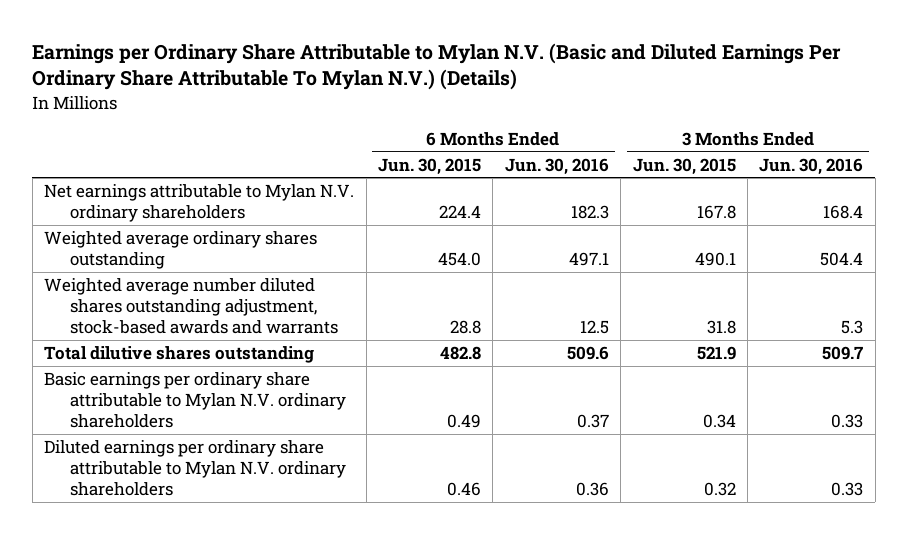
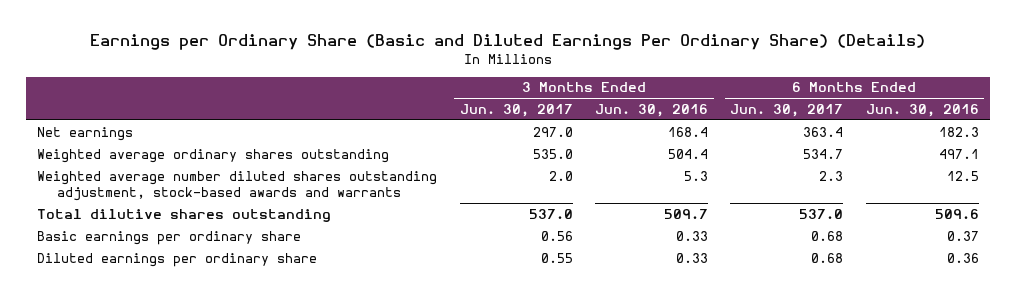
- Earnings per Ordinary Share Attributable to Mylan N.V. (Basic and Diluted Earnings Per Ordinary Share Attributable To Mylan N.V.) (Details)
+ Earnings per Ordinary Share (Basic and Diluted Earnings Per Ordinary Share) (Details)
- | 6 Months Ended Jun. 30, 2015 | 6 Months Ended Jun. 30, 2016 | 3 Months Ended Jun. 30, 2015 | 3 Months Ended Jun. 30, 2016
+ | 3 Months Ended Jun. 30, 2017 | 3 Months Ended Jun. 30, 2016 | 6 Months Ended Jun. 30, 2017 | 6 Months Ended Jun. 30, 2016
- Net earnings attributable to Mylan N.V. ordinary shareholders | 224.4 | 182.3 | 167.8 | 168.4
+ Net earnings | 297.0 | 168.4 | 363.4 | 182.3
- Basic earnings per ordinary share attributable to Mylan N.V. ordinary shareholders | 0.49 | 0.37 | 0.34 | 0.33
- Diluted earnings per ordinary share attributable to Mylan N.V. ordinary shareholders | 0.46 | 0.36 | 0.32 | 0.33
+ Basic earnings per ordinary share | 0.56 | 0.33 | 0.68 | 0.37
+ Diluted earnings per ordinary share | 0.55 | 0.33 | 0.68 | 0.36

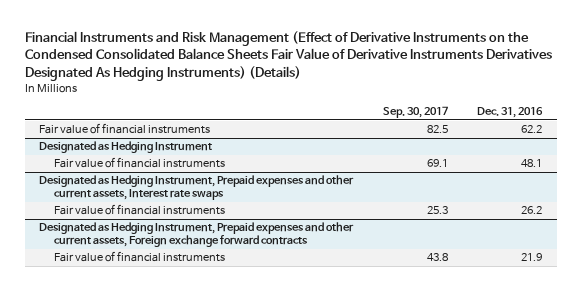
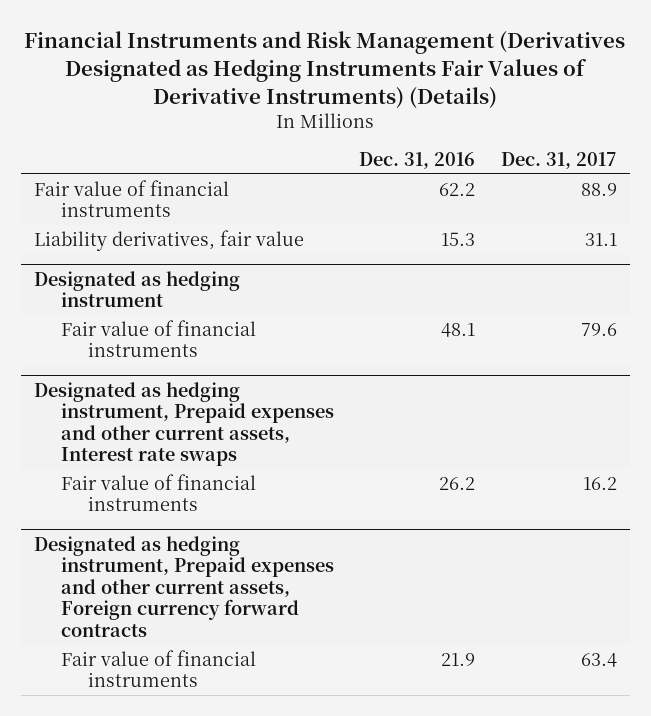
- Financial Instruments and Risk Management (Effect of Derivative Instruments on the Condensed Consolidated Balance Sheets Fair Value of Derivative Instruments Derivatives Designated As Hedging Instruments) (Details)
+ Financial Instruments and Risk Management (Derivatives Designated as Hedging Instruments Fair Values of Derivative Instruments) (Details)
- | Sep. 30, 2017 | Dec. 31, 2016
+ | Dec. 31, 2016 | Dec. 31, 2017
- Designated as Hedging Instrument
+ Liability derivatives, fair value | 15.3 | 31.1
+ Designated as hedging instrument
- Designated as Hedging Instrument, Prepaid expenses and other current assets, Interest rate swaps
+ Designated as hedging instrument, Prepaid expenses and other current assets, Interest rate swaps
- Designated as Hedging Instrument, Prepaid expenses and other current assets, Foreign exchange forward contracts
+ Designated as hedging instrument, Prepaid expenses and other current assets, Foreign currency forward contracts

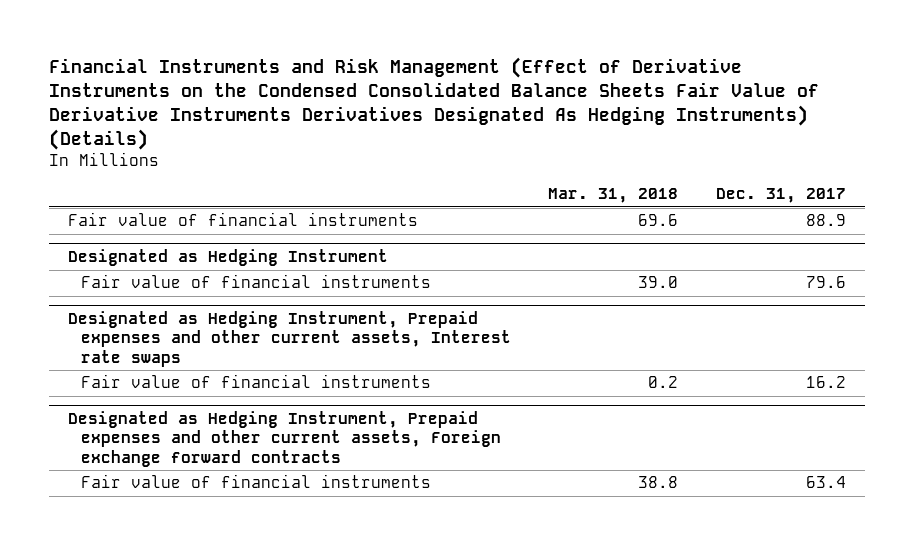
- Financial Instruments and Risk Management (Derivatives Designated as Hedging Instruments Fair Values of Derivative Instruments) (Details)
+ Financial Instruments and Risk Management (Effect of Derivative Instruments on the Condensed Consolidated Balance Sheets Fair Value of Derivative Instruments Derivatives Designated As Hedging Instruments) (Details)
- | Dec. 31, 2016 | Dec. 31, 2017
+ | Mar. 31, 2018 | Dec. 31, 2017
- Liability derivatives, fair value | 15.3 | 31.1
- Designated as hedging instrument
+ Designated as Hedging Instrument
- Designated as hedging instrument, Prepaid expenses and other current assets, Interest rate swaps
+ Designated as Hedging Instrument, Prepaid expenses and other current assets, Interest rate swaps
- Designated as hedging instrument, Prepaid expenses and other current assets, Foreign currency forward contracts
+ Designated as Hedging Instrument, Prepaid expenses and other current assets, Foreign exchange forward contracts

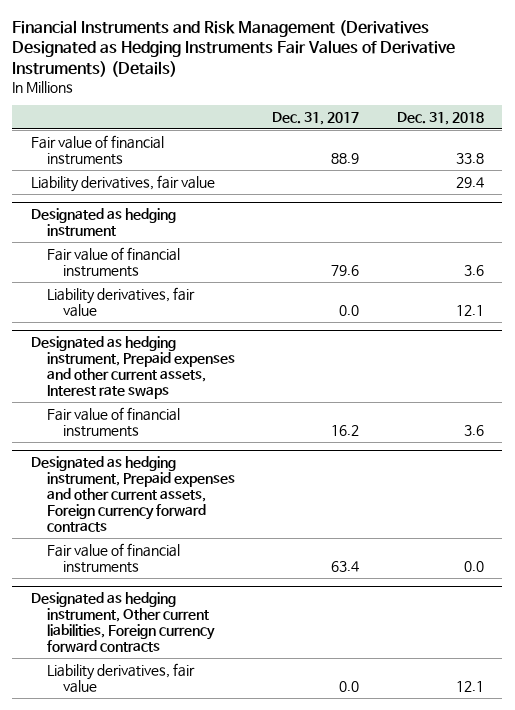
- Financial Instruments and Risk Management (Effect of Derivative Instruments on the Condensed Consolidated Balance Sheets Fair Value of Derivative Instruments Derivatives Designated As Hedging Instruments) (Details)
+ Financial Instruments and Risk Management (Derivatives Designated as Hedging Instruments Fair Values of Derivative Instruments) (Details)
- | Mar. 31, 2018 | Dec. 31, 2017
+ | Dec. 31, 2017 | Dec. 31, 2018
- Designated as Hedging Instrument
+ Liability derivatives, fair value | | 29.4
+ Designated as hedging instrument
- Designated as Hedging Instrument, Prepaid expenses and other current assets, Interest rate swaps
+ Liability derivatives, fair value | 0.0 | 12.1
+ Designated as hedging instrument, Prepaid expenses and other current assets, Interest rate swaps
- Designated as Hedging Instrument, Prepaid expenses and other current assets, Foreign exchange forward contracts
+ Designated as hedging instrument, Prepaid expenses and other current assets, Foreign currency forward contracts
+ Designated as hedging instrument, Other current liabilities, Foreign currency forward contracts
+ Liability derivatives, fair value | 0.0 | 12.1

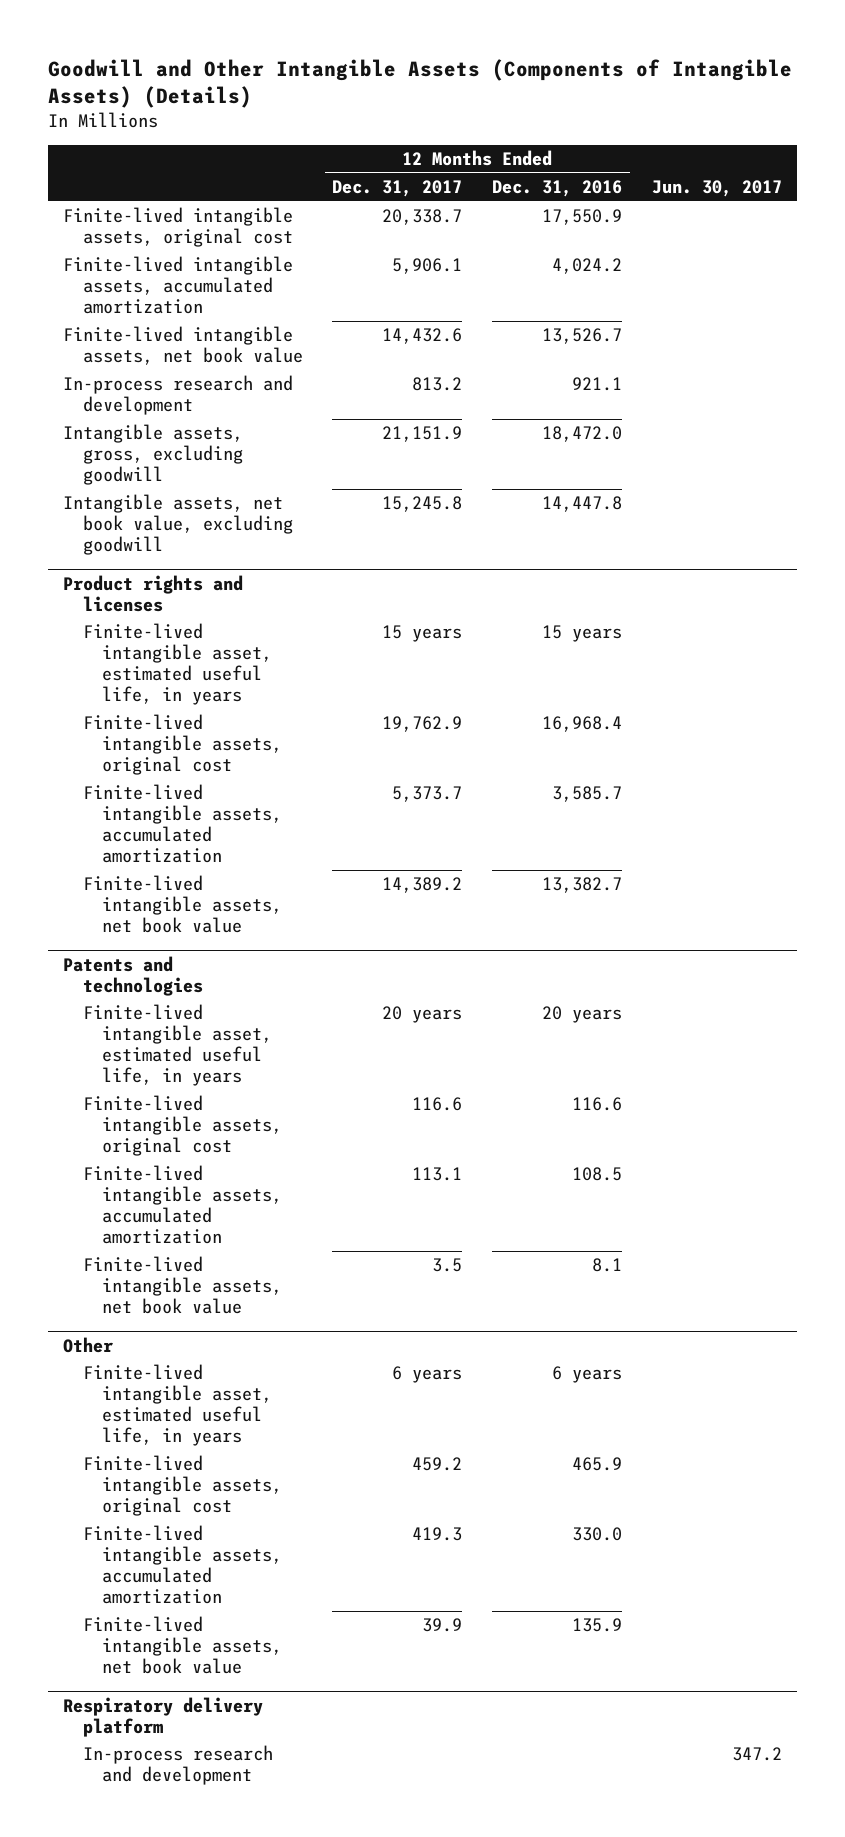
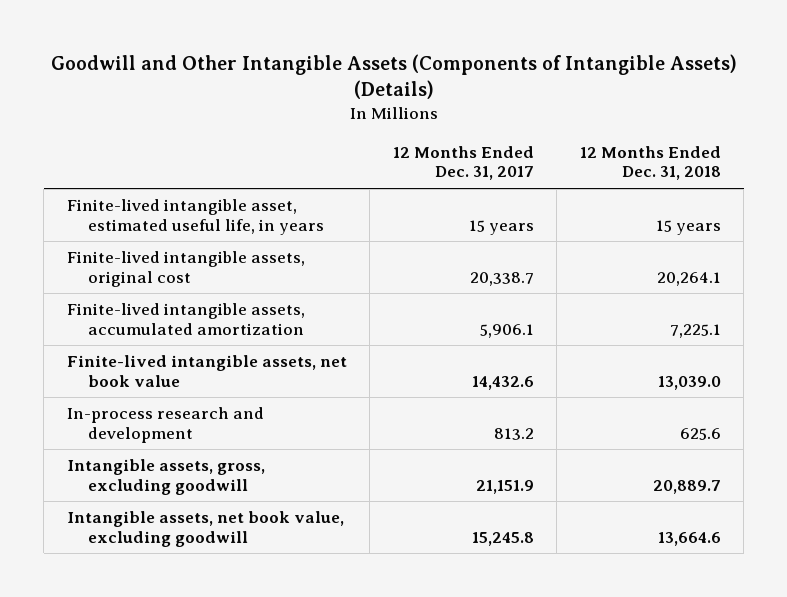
- | 12 Months Ended Dec. 31, 2017 | 12 Months Ended Dec. 31, 2016 | Jun. 30, 2017
+ | 12 Months Ended Dec. 31, 2017 | 12 Months Ended Dec. 31, 2018
+ Finite-lived intangible asset, estimated useful life, in years | 15 years | 15 years
- Product rights and licenses
- Finite-lived intangible asset, estimated useful life, in years | 15 years | 15 years |
- Finite-lived intangible assets, original cost | 19,762.9 | 16,968.4 |
- Finite-lived intangible assets, accumulated amortization | 5,373.7 | 3,585.7 |
- Finite-lived intangible assets, net book value | 14,389.2 | 13,382.7 |
- Patents and technologies
- Finite-lived intangible asset, estimated useful life, in years | 20 years | 20 years |
- Finite-lived intangible assets, original cost | 116.6 | 116.6 |
- Finite-lived intangible assets, accumulated amortization | 113.1 | 108.5 |
- Finite-lived intangible assets, net book value | 3.5 | 8.1 |
- Other
- Finite-lived intangible asset, estimated useful life, in years | 6 years | 6 years |
- Finite-lived intangible assets, original cost | 459.2 | 465.9 |
- Finite-lived intangible assets, accumulated amortization | 419.3 | 330.0 |
- Finite-lived intangible assets, net book value | 39.9 | 135.9 |
- Respiratory delivery platform
- In-process research and development | | | 347.2

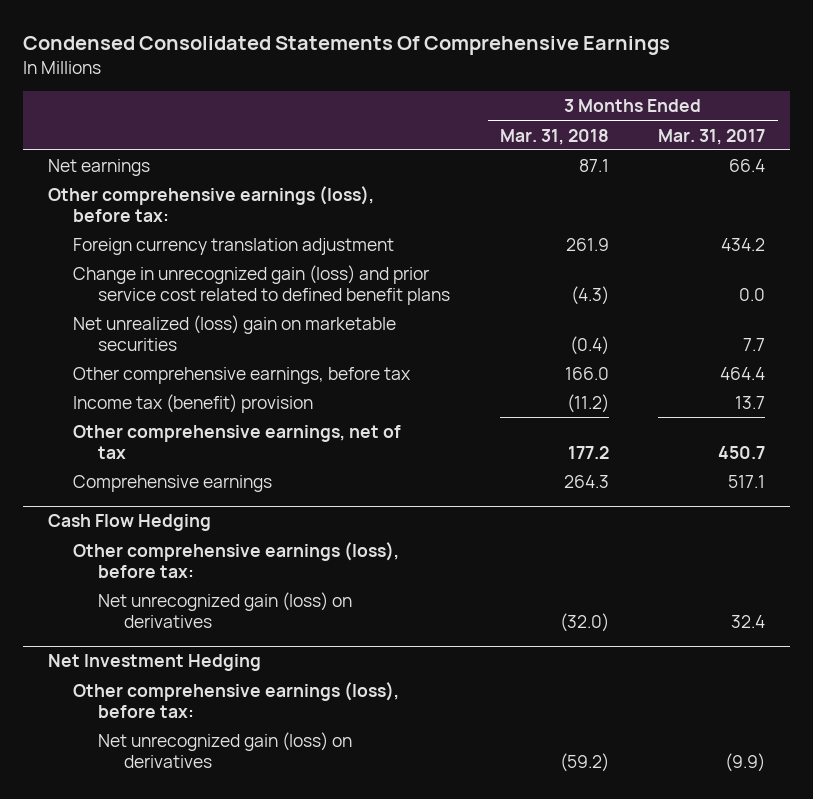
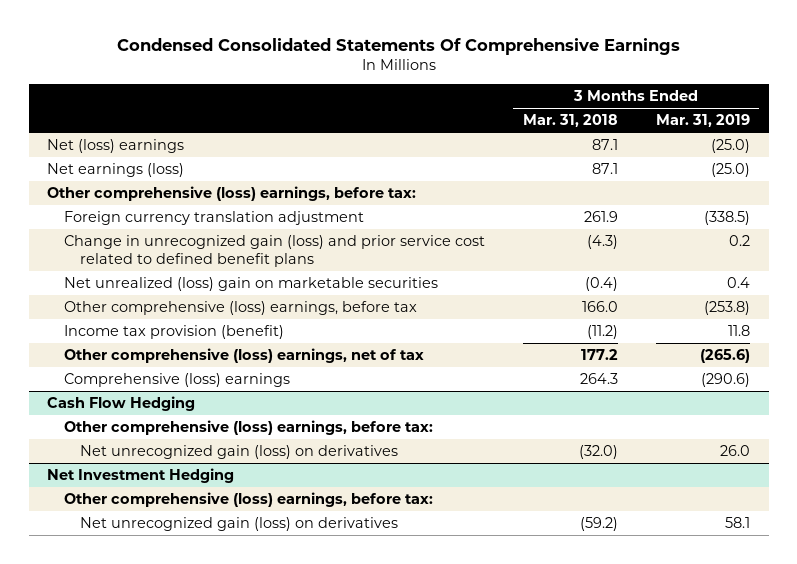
- | 3 Months Ended Mar. 31, 2018 | 3 Months Ended Mar. 31, 2017
+ | 3 Months Ended Mar. 31, 2018 | 3 Months Ended Mar. 31, 2019
- Net earnings | 87.1 | 66.4
- Other comprehensive earnings (loss), before tax:
+ Net (loss) earnings | 87.1 | (25.0)
+ Net earnings (loss) | 87.1 | (25.0)
+ Other comprehensive (loss) earnings, before tax:
- Other comprehensive earnings, before tax | 166.0 | 464.4
- Income tax (benefit) provision | (11.2) | 13.7
- Other comprehensive earnings, net of tax | 177.2 | 450.7
- Comprehensive earnings | 264.3 | 517.1
+ Other comprehensive (loss) earnings, before tax | 166.0 | (253.8)
+ Income tax provision (benefit) | (11.2) | 11.8
+ Other comprehensive (loss) earnings, net of tax | 177.2 | (265.6)
+ Comprehensive (loss) earnings | 264.3 | (290.6)
@ Cash Flow Hedging
- Other comprehensive earnings (loss), before tax:
+ Other comprehensive (loss) earnings, before tax:
@ Net Investment Hedging
- Other comprehensive earnings (loss), before tax:
+ Other comprehensive (loss) earnings, before tax:

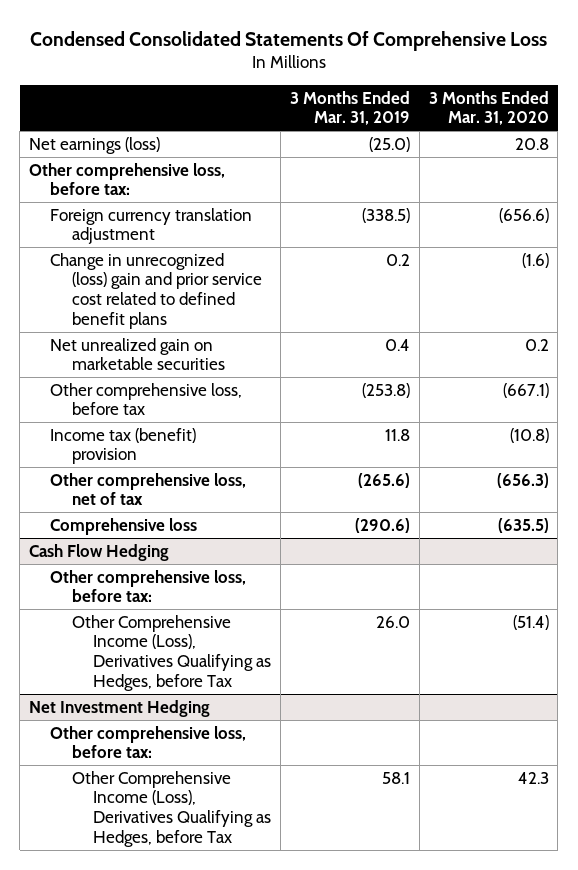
- Condensed Consolidated Statements Of Comprehensive Earnings
+ Condensed Consolidated Statements Of Comprehensive Loss
- | 3 Months Ended Mar. 31, 2018 | 3 Months Ended Mar. 31, 2019
+ | 3 Months Ended Mar. 31, 2019 | 3 Months Ended Mar. 31, 2020
- Net (loss) earnings | 87.1 | (25.0)
- Other comprehensive (loss) earnings, before tax:
+ Other comprehensive loss, before tax:
- Change in unrecognized gain (loss) and prior service cost related to defined benefit plans | (4.3) | 0.2
- Net unrealized (loss) gain on marketable securities | (0.4) | 0.4
- Other comprehensive (loss) earnings, before tax | 166.0 | (253.8)
- Income tax provision (benefit) | (11.2) | 11.8
- Other comprehensive (loss) earnings, net of tax | 177.2 | (265.6)
- Comprehensive (loss) earnings | 264.3 | (290.6)
+ Change in unrecognized (loss) gain and prior service cost related to defined benefit plans | 0.2 | (1.6)
+ Net unrealized gain on marketable securities | 0.4 | 0.2
+ Other comprehensive loss, before tax | (253.8) | (667.1)
+ Income tax (benefit) provision | 11.8 | (10.8)
+ Other comprehensive loss, net of tax | (265.6) | (656.3)
+ Comprehensive loss | (290.6) | (635.5)
@ Cash Flow Hedging
- Other comprehensive (loss) earnings, before tax:
- Net unrecognized gain (loss) on derivatives | (32.0) | 26.0
+ Other comprehensive loss, before tax:
+ Other Comprehensive Income (Loss), Derivatives Qualifying as Hedges, before Tax | 26.0 | (51.4)
@ Net Investment Hedging
- Other comprehensive (loss) earnings, before tax:
- Net unrecognized gain (loss) on derivatives | (59.2) | 58.1
+ Other comprehensive loss, before tax:
+ Other Comprehensive Income (Loss), Derivatives Qualifying as Hedges, before Tax | 58.1 | 42.3

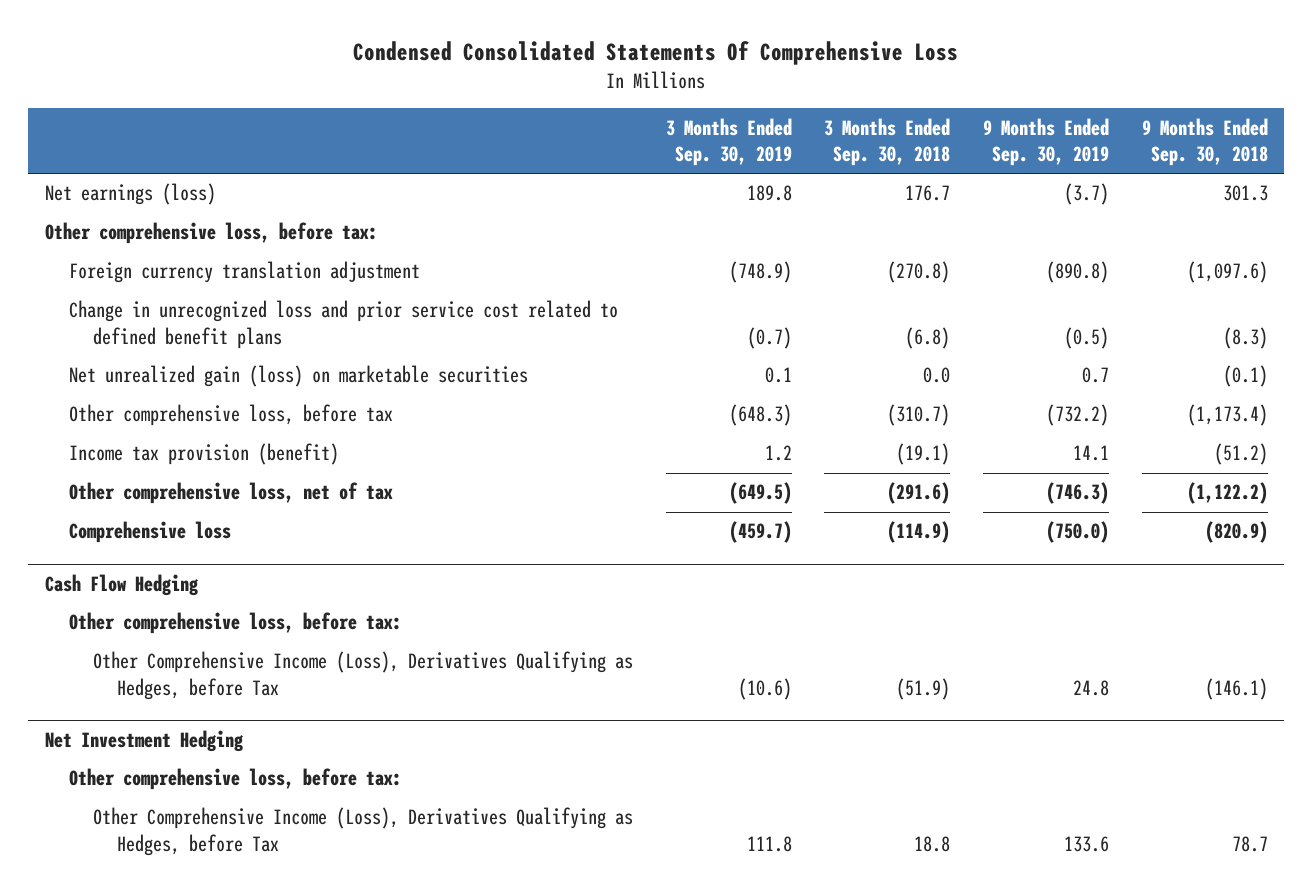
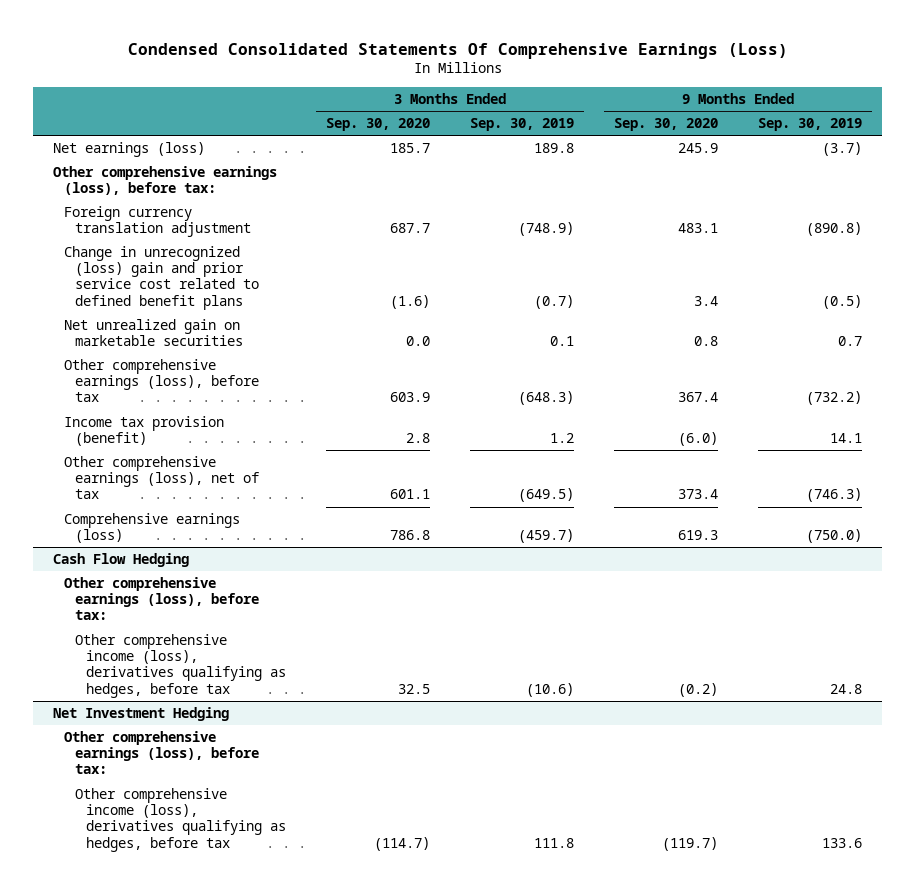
- Condensed Consolidated Statements Of Comprehensive Loss
+ Condensed Consolidated Statements Of Comprehensive Earnings (Loss)
- | 3 Months Ended Sep. 30, 2019 | 3 Months Ended Sep. 30, 2018 | 9 Months Ended Sep. 30, 2019 | 9 Months Ended Sep. 30, 2018
+ | 3 Months Ended Sep. 30, 2020 | 3 Months Ended Sep. 30, 2019 | 9 Months Ended Sep. 30, 2020 | 9 Months Ended Sep. 30, 2019
- Other comprehensive loss, before tax:
+ Other comprehensive earnings (loss), before tax:
- Change in unrecognized loss and prior service cost related to defined benefit plans | (0.7) | (6.8) | (0.5) | (8.3)
- Net unrealized gain (loss) on marketable securities | 0.1 | 0.0 | 0.7 | (0.1)
- Other comprehensive loss, before tax | (648.3) | (310.7) | (732.2) | (1,173.4)
+ Change in unrecognized (loss) gain and prior service cost related to defined benefit plans | (1.6) | (0.7) | 3.4 | (0.5)
+ Net unrealized gain on marketable securities | 0.0 | 0.1 | 0.8 | 0.7
+ Other comprehensive earnings (loss), before tax | 603.9 | (648.3) | 367.4 | (732.2)
- Other comprehensive loss, net of tax | (649.5) | (291.6) | (746.3) | (1,122.2)
- Comprehensive loss | (459.7) | (114.9) | (750.0) | (820.9)
+ Other comprehensive earnings (loss), net of tax | 601.1 | (649.5) | 373.4 | (746.3)
+ Comprehensive earnings (loss) | 786.8 | (459.7) | 619.3 | (750.0)
@ Cash Flow Hedging
- Other comprehensive loss, before tax:
- Other Comprehensive Income (Loss), Derivatives Qualifying as Hedges, before Tax | (10.6) | (51.9) | 24.8 | (146.1)
+ Other comprehensive earnings (loss), before tax:
+ Other comprehensive income (loss), derivatives qualifying as hedges, before tax | 32.5 | (10.6) | (0.2) | 24.8
@ Net Investment Hedging
- Other comprehensive loss, before tax:
- Other Comprehensive Income (Loss), Derivatives Qualifying as Hedges, before Tax | 111.8 | 18.8 | 133.6 | 78.7
+ Other comprehensive earnings (loss), before tax:
+ Other comprehensive income (loss), derivatives qualifying as hedges, before tax | (114.7) | 111.8 | (119.7) | 133.6

